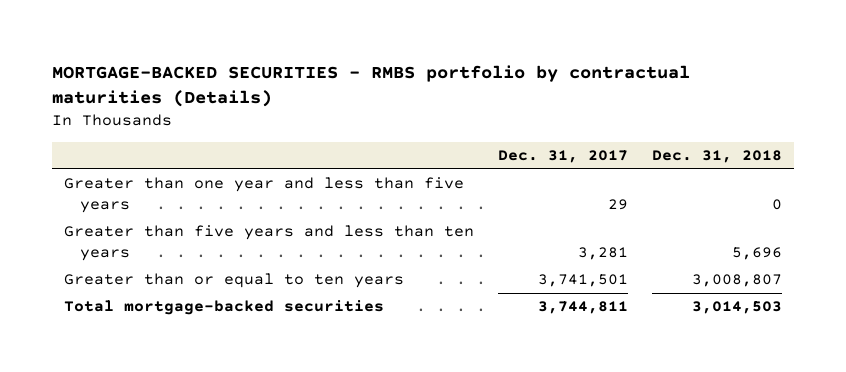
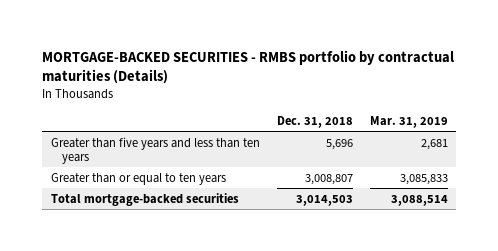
- | Dec. 31, 2017 | Dec. 31, 2018
+ | Dec. 31, 2018 | Mar. 31, 2019
- Greater than one year and less than five years | 29 | 0

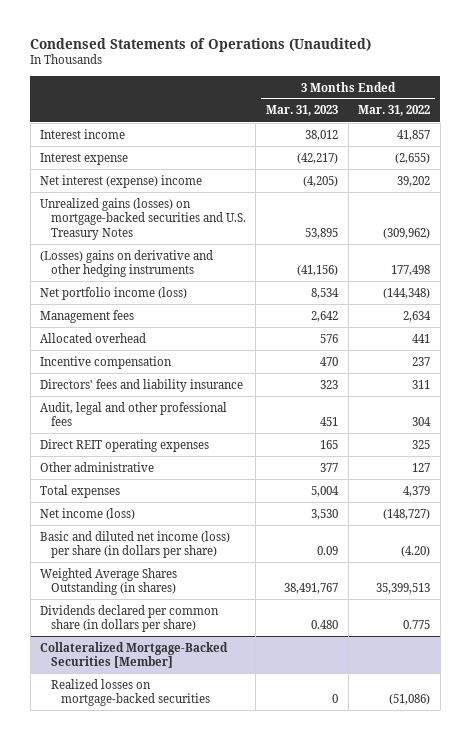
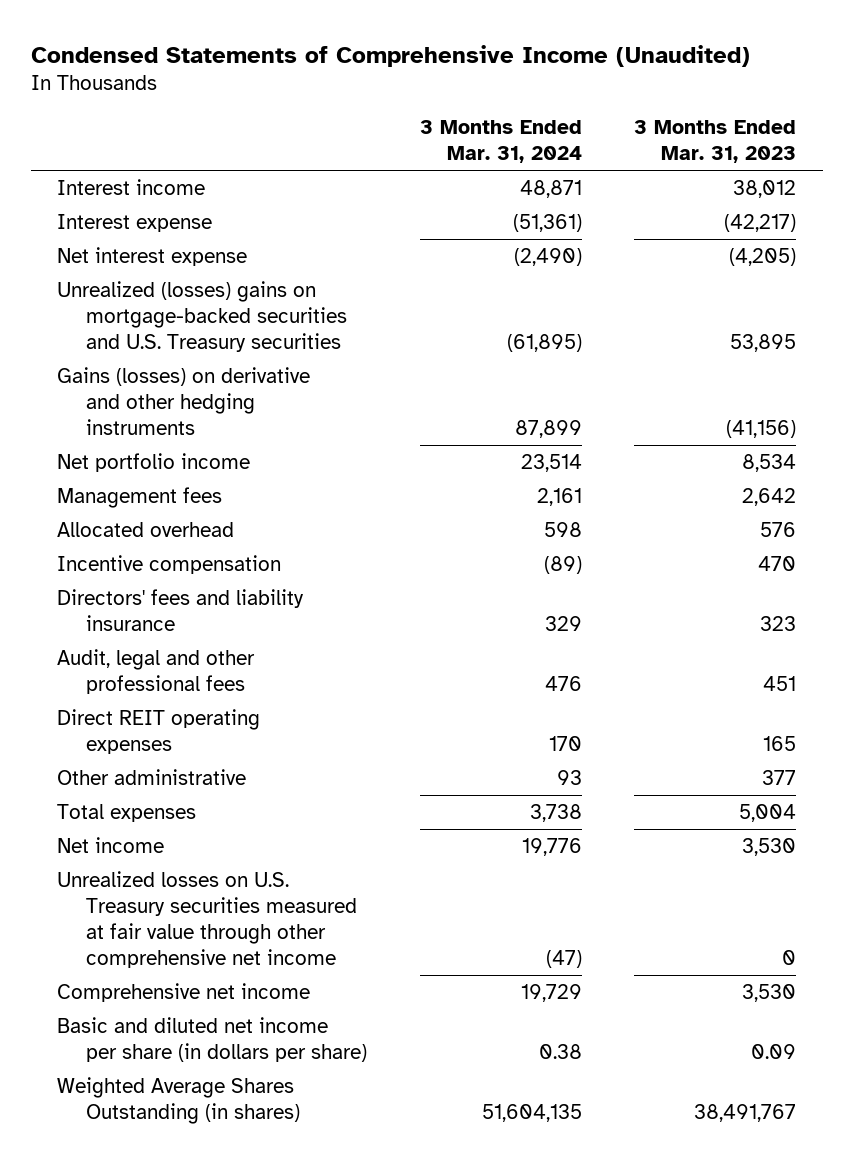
- Condensed Statements of Operations (Unaudited)
+ Condensed Statements of Comprehensive Income (Unaudited)
- | 3 Months Ended Mar. 31, 2023 | 3 Months Ended Mar. 31, 2022
+ | 3 Months Ended Mar. 31, 2024 | 3 Months Ended Mar. 31, 2023
- Net interest (expense) income | (4,205) | 39,202
- Unrealized gains (losses) on mortgage-backed securities and U.S. Treasury Notes | 53,895 | (309,962)
- (Losses) gains on derivative and other hedging instruments | (41,156) | 177,498
- Net portfolio income (loss) | 8,534 | (144,348)
+ Net interest expense | (2,490) | (4,205)
+ Unrealized (losses) gains on mortgage-backed securities and U.S. Treasury securities | (61,895) | 53,895
+ Gains (losses) on derivative and other hedging instruments | 87,899 | (41,156)
+ Net portfolio income | 23,514 | 8,534
- Net income (loss) | 3,530 | (148,727)
- Basic and diluted net income (loss) per share (in dollars per share) | 0.09 | (4.20)
+ Net income | 19,776 | 3,530
+ Unrealized losses on U.S. Treasury securities measured at fair value through other comprehensive net income | (47) | 0
+ Comprehensive net income | 19,729 | 3,530
+ Basic and diluted net income per share (in dollars per share) | 0.38 | 0.09
- Dividends declared per common share (in dollars per share) | 0.480 | 0.775
- Collateralized Mortgage-Backed Securities [Member]
- Realized losses on mortgage-backed securities | 0 | (51,086)

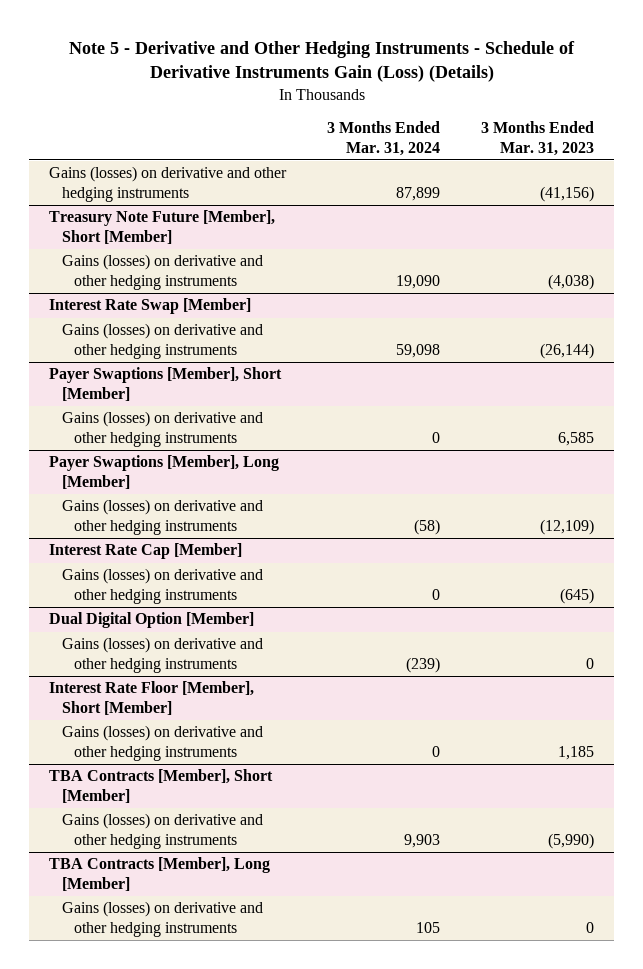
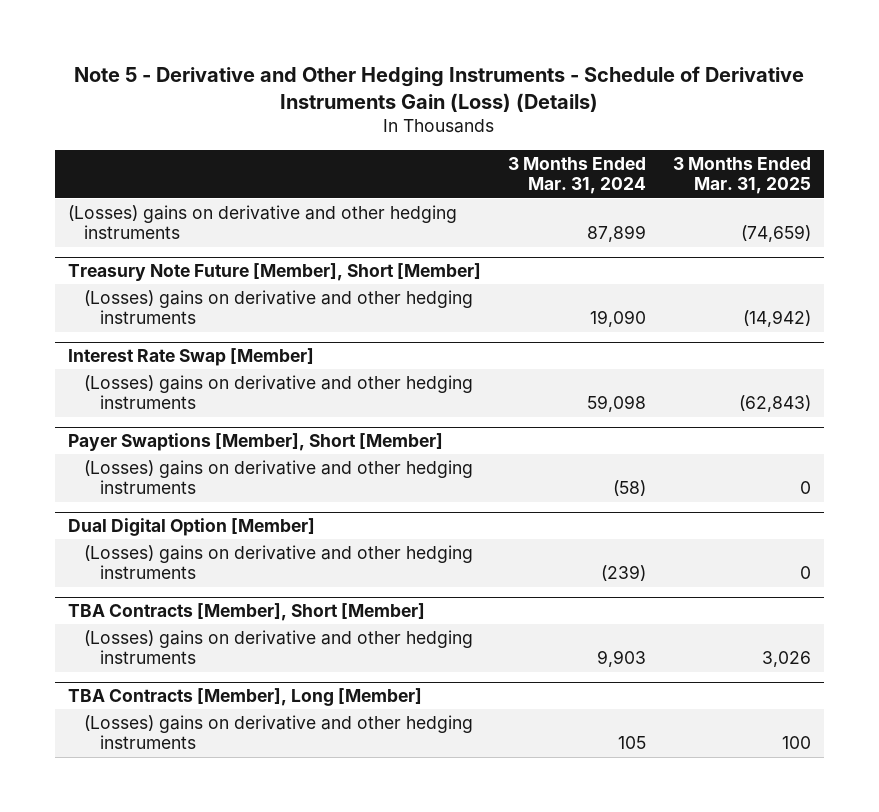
- | 3 Months Ended Mar. 31, 2024 | 3 Months Ended Mar. 31, 2023
+ | 3 Months Ended Mar. 31, 2024 | 3 Months Ended Mar. 31, 2025
- Gains (losses) on derivative and other hedging instruments | 87,899 | (41,156)
+ (Losses) gains on derivative and other hedging instruments | 87,899 | (74,659)
@ Treasury Note Future [Member], Short [Member]
- Gains (losses) on derivative and other hedging instruments | 19,090 | (4,038)
+ (Losses) gains on derivative and other hedging instruments | 19,090 | (14,942)
@ Interest Rate Swap [Member]
- Gains (losses) on derivative and other hedging instruments | 59,098 | (26,144)
+ (Losses) gains on derivative and other hedging instruments | 59,098 | (62,843)
@ Payer Swaptions [Member], Short [Member]
- Gains (losses) on derivative and other hedging instruments | 0 | 6,585
- Payer Swaptions [Member], Long [Member]
- Gains (losses) on derivative and other hedging instruments | (58) | (12,109)
- Interest Rate Cap [Member]
- Gains (losses) on derivative and other hedging instruments | 0 | (645)
@ Payer Swaptions [Member], Short [Member]
+ (Losses) gains on derivative and other hedging instruments | (58) | 0
@ Dual Digital Option [Member]
- Gains (losses) on derivative and other hedging instruments | (239) | 0
- Interest Rate Floor [Member], Short [Member]
- Gains (losses) on derivative and other hedging instruments | 0 | 1,185
@ Dual Digital Option [Member]
+ (Losses) gains on derivative and other hedging instruments | (239) | 0
@ TBA Contracts [Member], Short [Member]
- Gains (losses) on derivative and other hedging instruments | 9,903 | (5,990)
+ (Losses) gains on derivative and other hedging instruments | 9,903 | 3,026
@ TBA Contracts [Member], Long [Member]
- Gains (losses) on derivative and other hedging instruments | 105 | 0
+ (Losses) gains on derivative and other hedging instruments | 105 | 100

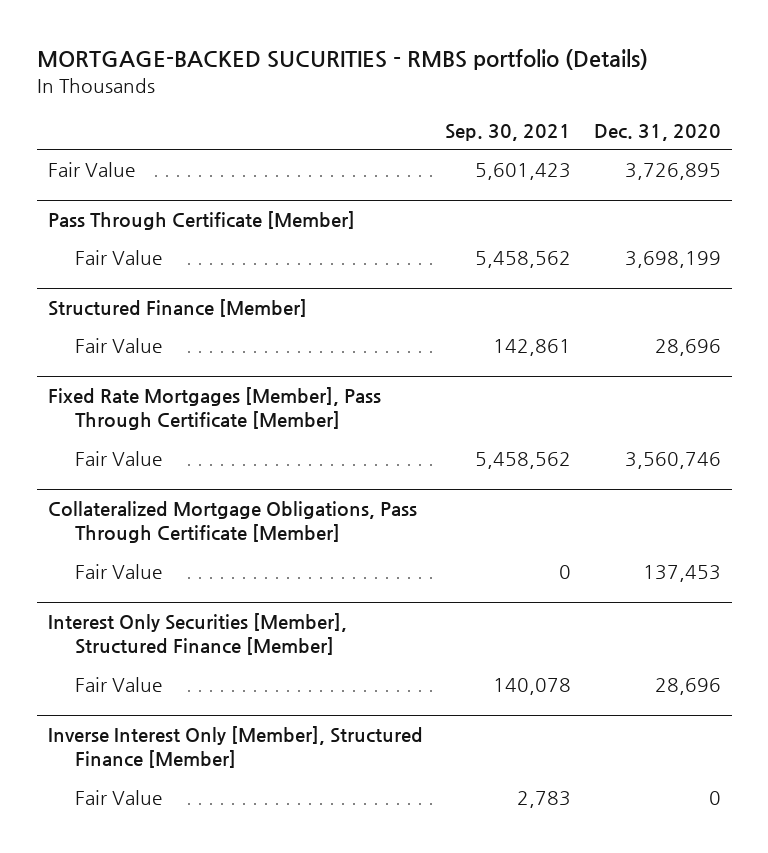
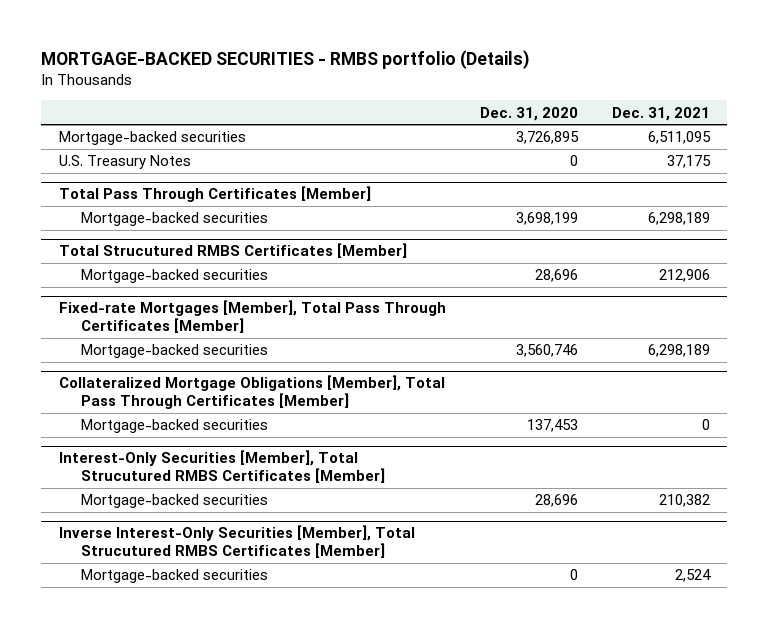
- MORTGAGE-BACKED SUCURITIES - RMBS portfolio (Details)
+ MORTGAGE-BACKED SECURITIES - RMBS portfolio (Details)
- | Sep. 30, 2021 | Dec. 31, 2020
+ | Dec. 31, 2020 | Dec. 31, 2021
- Fair Value | 5,601,423 | 3,726,895
- Pass Through Certificate [Member]
- Fair Value | 5,458,562 | 3,698,199
- Structured Finance [Member]
- Fair Value | 142,861 | 28,696
- Fixed Rate Mortgages [Member], Pass Through Certificate [Member]
- Fair Value | 5,458,562 | 3,560,746
- Collateralized Mortgage Obligations, Pass Through Certificate [Member]
- Fair Value | 0 | 137,453
- Interest Only Securities [Member], Structured Finance [Member]
- Fair Value | 140,078 | 28,696
- Inverse Interest Only [Member], Structured Finance [Member]
- Fair Value | 2,783 | 0
+ Mortgage-backed securities | 3,726,895 | 6,511,095
+ U.S. Treasury Notes | 0 | 37,175
+ Total Pass Through Certificates [Member]
+ Mortgage-backed securities | 3,698,199 | 6,298,189
+ Total Strucutured RMBS Certificates [Member]
+ Mortgage-backed securities | 28,696 | 212,906
+ Fixed-rate Mortgages [Member], Total Pass Through Certificates [Member]
+ Mortgage-backed securities | 3,560,746 | 6,298,189
+ Collateralized Mortgage Obligations [Member], Total Pass Through Certificates [Member]
+ Mortgage-backed securities | 137,453 | 0
+ Interest-Only Securities [Member], Total Strucutured RMBS Certificates [Member]
+ Mortgage-backed securities | 28,696 | 210,382
+ Inverse Interest-Only Securities [Member], Total Strucutured RMBS Certificates [Member]
+ Mortgage-backed securities | 0 | 2,524

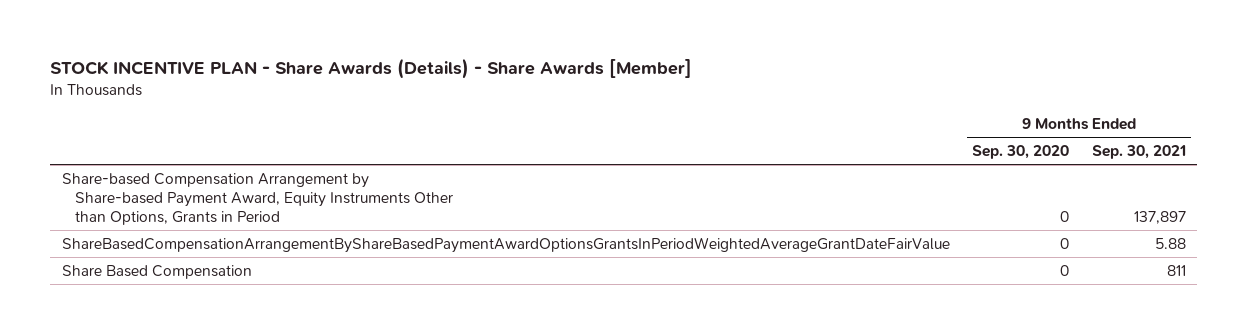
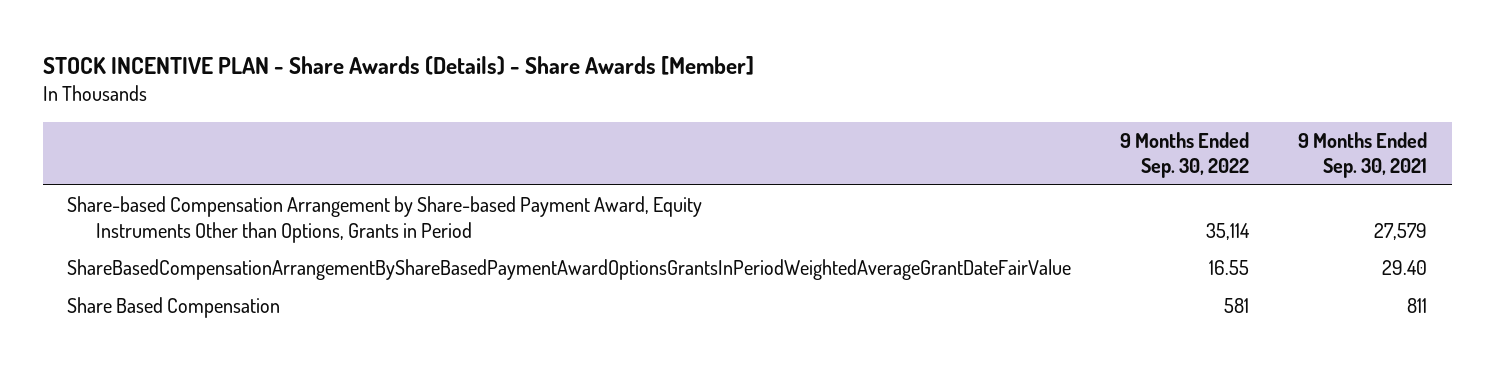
- | 9 Months Ended Sep. 30, 2020 | 9 Months Ended Sep. 30, 2021
+ | 9 Months Ended Sep. 30, 2022 | 9 Months Ended Sep. 30, 2021
- Share-based Compensation Arrangement by Share-based Payment Award, Equity Instruments Other than Options, Grants in Period | 0 | 137,897
- ShareBasedCompensationArrangementByShareBasedPaymentAwardOptionsGrantsInPeriodWeightedAverageGrantDateFairValue | 0 | 5.88
+ Share-based Compensation Arrangement by Share-based Payment Award, Equity Instruments Other than Options, Grants in Period | 35,114 | 27,579
+ ShareBasedCompensationArrangementByShareBasedPaymentAwardOptionsGrantsInPeriodWeightedAverageGrantDateFairValue | 16.55 | 29.40

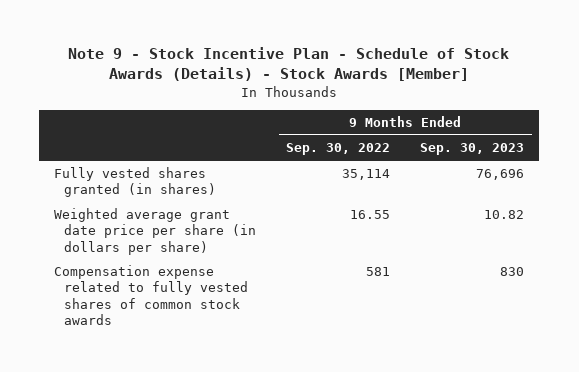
- STOCK INCENTIVE PLAN - Share Awards (Details) - Share Awards [Member]
+ Note 9 - Stock Incentive Plan - Schedule of Stock Awards (Details) - Stock Awards [Member]
- | 9 Months Ended Sep. 30, 2022 | 9 Months Ended Sep. 30, 2021
+ | 9 Months Ended Sep. 30, 2022 | 9 Months Ended Sep. 30, 2023
- Share-based Compensation Arrangement by Share-based Payment Award, Equity Instruments Other than Options, Grants in Period | 35,114 | 27,579
- ShareBasedCompensationArrangementByShareBasedPaymentAwardOptionsGrantsInPeriodWeightedAverageGrantDateFairValue | 16.55 | 29.40
- Share Based Compensation | 581 | 811
+ Fully vested shares granted (in shares) | 35,114 | 76,696
+ Weighted average grant date price per share (in dollars per share) | 16.55 | 10.82
+ Compensation expense related to fully vested shares of common stock awards | 581 | 830

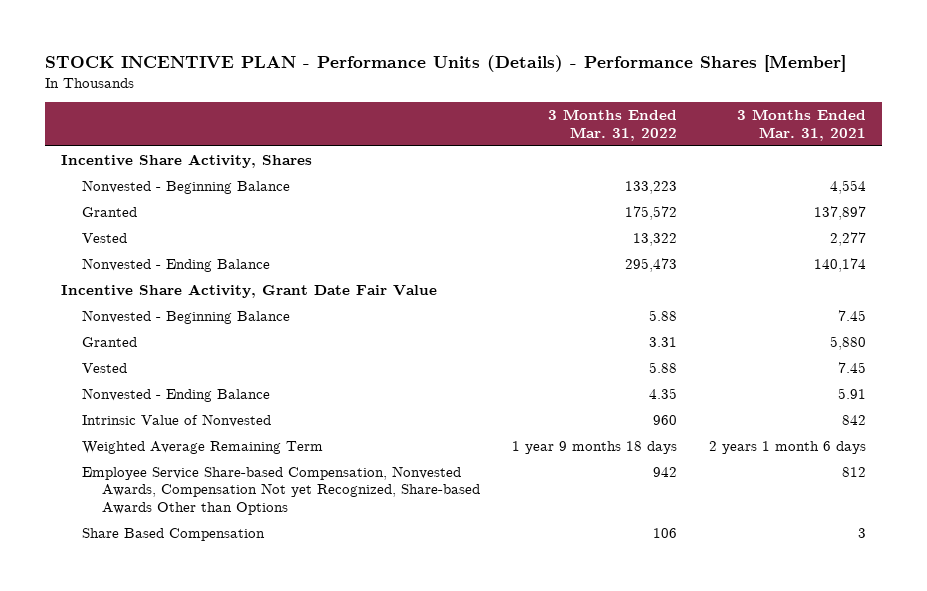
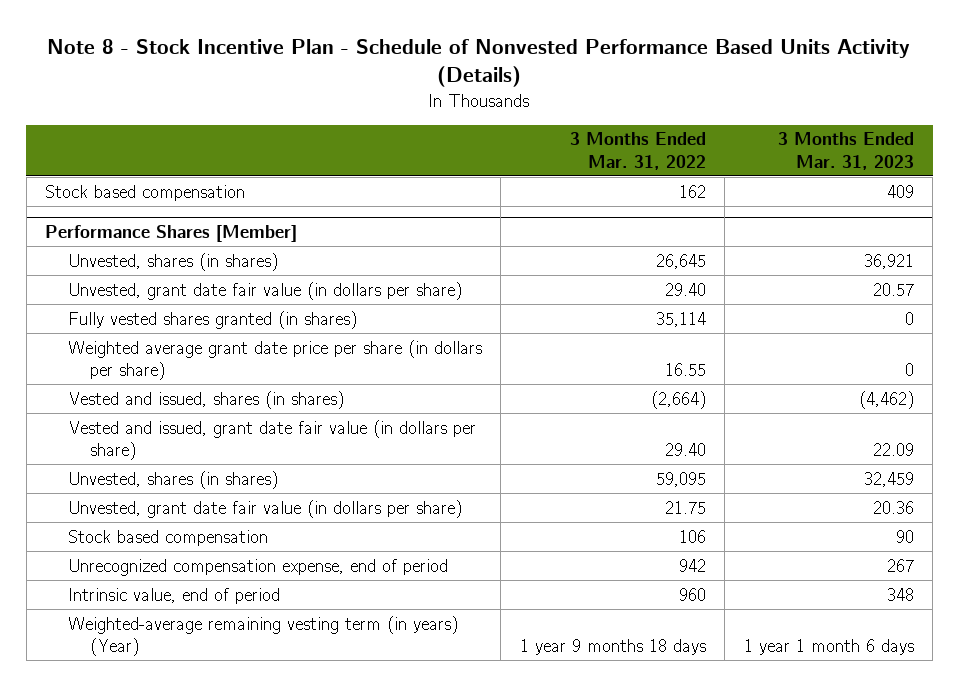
- STOCK INCENTIVE PLAN - Performance Units (Details) - Performance Shares [Member]
+ Note 8 - Stock Incentive Plan - Schedule of Nonvested Performance Based Units Activity (Details)
- | 3 Months Ended Mar. 31, 2022 | 3 Months Ended Mar. 31, 2021
+ | 3 Months Ended Mar. 31, 2022 | 3 Months Ended Mar. 31, 2023
- Incentive Share Activity, Shares
- Nonvested - Beginning Balance | 133,223 | 4,554
- Granted | 175,572 | 137,897
- Vested | 13,322 | 2,277
- Nonvested - Ending Balance | 295,473 | 140,174
- Incentive Share Activity, Grant Date Fair Value
- Nonvested - Beginning Balance | 5.88 | 7.45
- Granted | 3.31 | 5,880
- Vested | 5.88 | 7.45
- Nonvested - Ending Balance | 4.35 | 5.91
- Intrinsic Value of Nonvested | 960 | 842
- Weighted Average Remaining Term | 1 year 9 months 18 days | 2 years 1 month 6 days
- Employee Service Share-based Compensation, Nonvested Awards, Compensation Not yet Recognized, Share-based Awards Other than Options | 942 | 812
- Share Based Compensation | 106 | 3
+ Stock based compensation | 162 | 409
+ Performance Shares [Member]
+ Unvested, shares (in shares) | 26,645 | 36,921
+ Unvested, grant date fair value (in dollars per share) | 29.40 | 20.57
+ Fully vested shares granted (in shares) | 35,114 | 0
+ Weighted average grant date price per share (in dollars per share) | 16.55 | 0
+ Vested and issued, shares (in shares) | (2,664) | (4,462)
+ Vested and issued, grant date fair value (in dollars per share) | 29.40 | 22.09
+ Unvested, shares (in shares) | 59,095 | 32,459
+ Unvested, grant date fair value (in dollars per share) | 21.75 | 20.36
+ Stock based compensation | 106 | 90
+ Unrecognized compensation expense, end of period | 942 | 267
+ Intrinsic value, end of period | 960 | 348
+ Weighted-average remaining vesting term (in years) (Year) | 1 year 9 months 18 days | 1 year 1 month 6 days

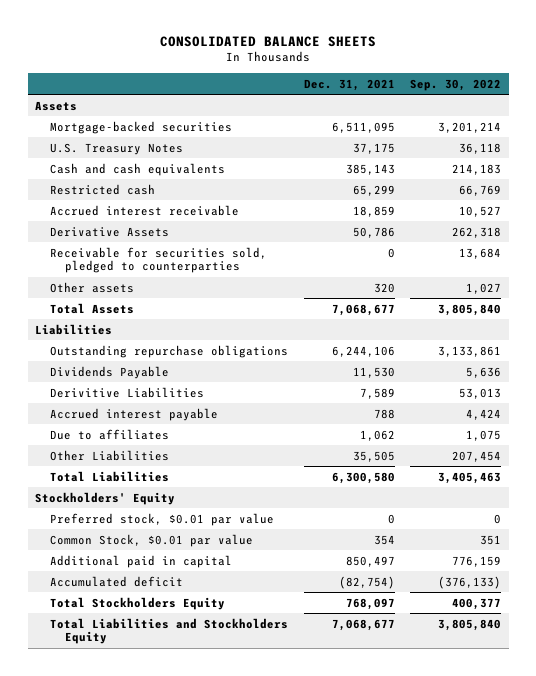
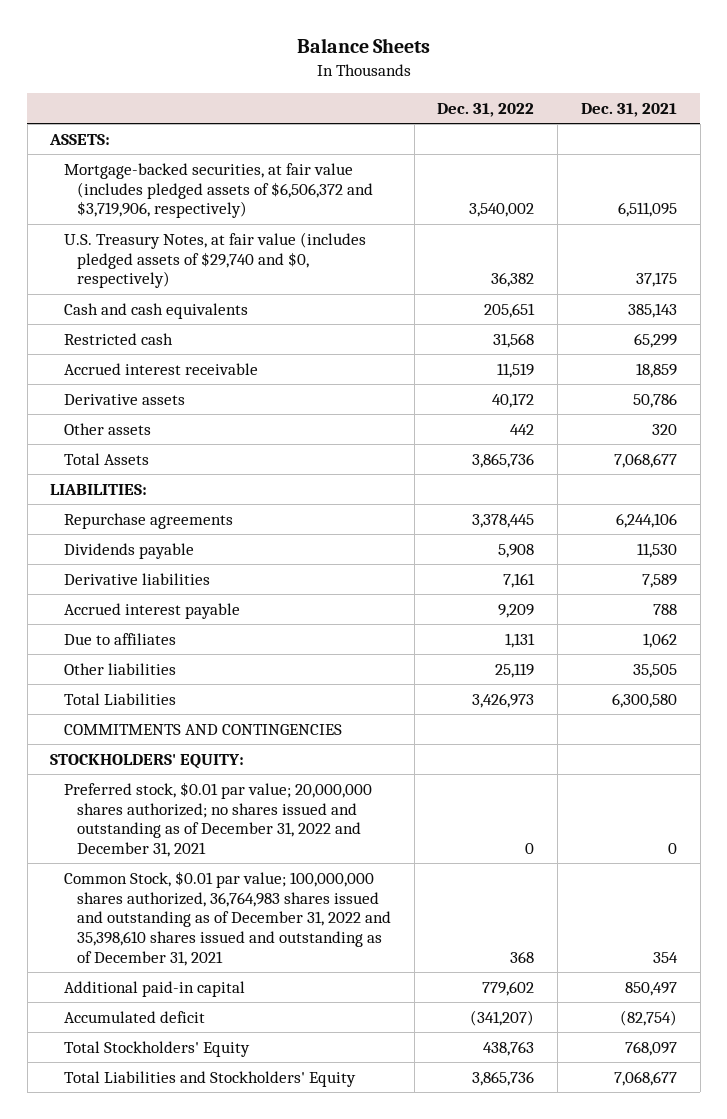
- CONSOLIDATED BALANCE SHEETS
+ Balance Sheets
- | Dec. 31, 2021 | Sep. 30, 2022
+ | Dec. 31, 2022 | Dec. 31, 2021
- Assets
- Mortgage-backed securities | 6,511,095 | 3,201,214
- U.S. Treasury Notes | 37,175 | 36,118
+ ASSETS:
+ Mortgage-backed securities, at fair value (includes pledged assets of $6,506,372 and $3,719,906, respectively) | 3,540,002 | 6,511,095
+ U.S. Treasury Notes, at fair value (includes pledged assets of $29,740 and $0, respectively) | 36,382 | 37,175
- Derivative Assets | 50,786 | 262,318
- Receivable for securities sold, pledged to counterparties | 0 | 13,684
+ Derivative assets | 40,172 | 50,786
- Liabilities
- Outstanding repurchase obligations | 6,244,106 | 3,133,861
- Dividends Payable | 11,530 | 5,636
- Derivitive Liabilities | 7,589 | 53,013
+ LIABILITIES:
+ Repurchase agreements | 3,378,445 | 6,244,106
+ Dividends payable | 5,908 | 11,530
+ Derivative liabilities | 7,161 | 7,589
- Other Liabilities | 35,505 | 207,454
+ Other liabilities | 25,119 | 35,505
- Stockholders' Equity
- Preferred stock, $0.01 par value | 0 | 0
- Common Stock, $0.01 par value | 354 | 351
- Additional paid in capital | 850,497 | 776,159
+ COMMITMENTS AND CONTINGENCIES
+ STOCKHOLDERS' EQUITY:
+ Preferred stock, $0.01 par value; 20,000,000 shares authorized; no shares issued and outstanding as of December 31, 2022 and December 31, 2021 | 0 | 0
+ Common Stock, $0.01 par value; 100,000,000 shares authorized, 36,764,983 shares issued and outstanding as of December 31, 2022 and 35,398,610 shares issued and outstanding as of December 31, 2021 | 368 | 354
+ Additional paid-in capital | 779,602 | 850,497
- Total Stockholders Equity | 768,097 | 400,377
- Total Liabilities and Stockholders Equity | 7,068,677 | 3,805,840
+ Total Stockholders' Equity | 438,763 | 768,097
+ Total Liabilities and Stockholders' Equity | 3,865,736 | 7,068,677

